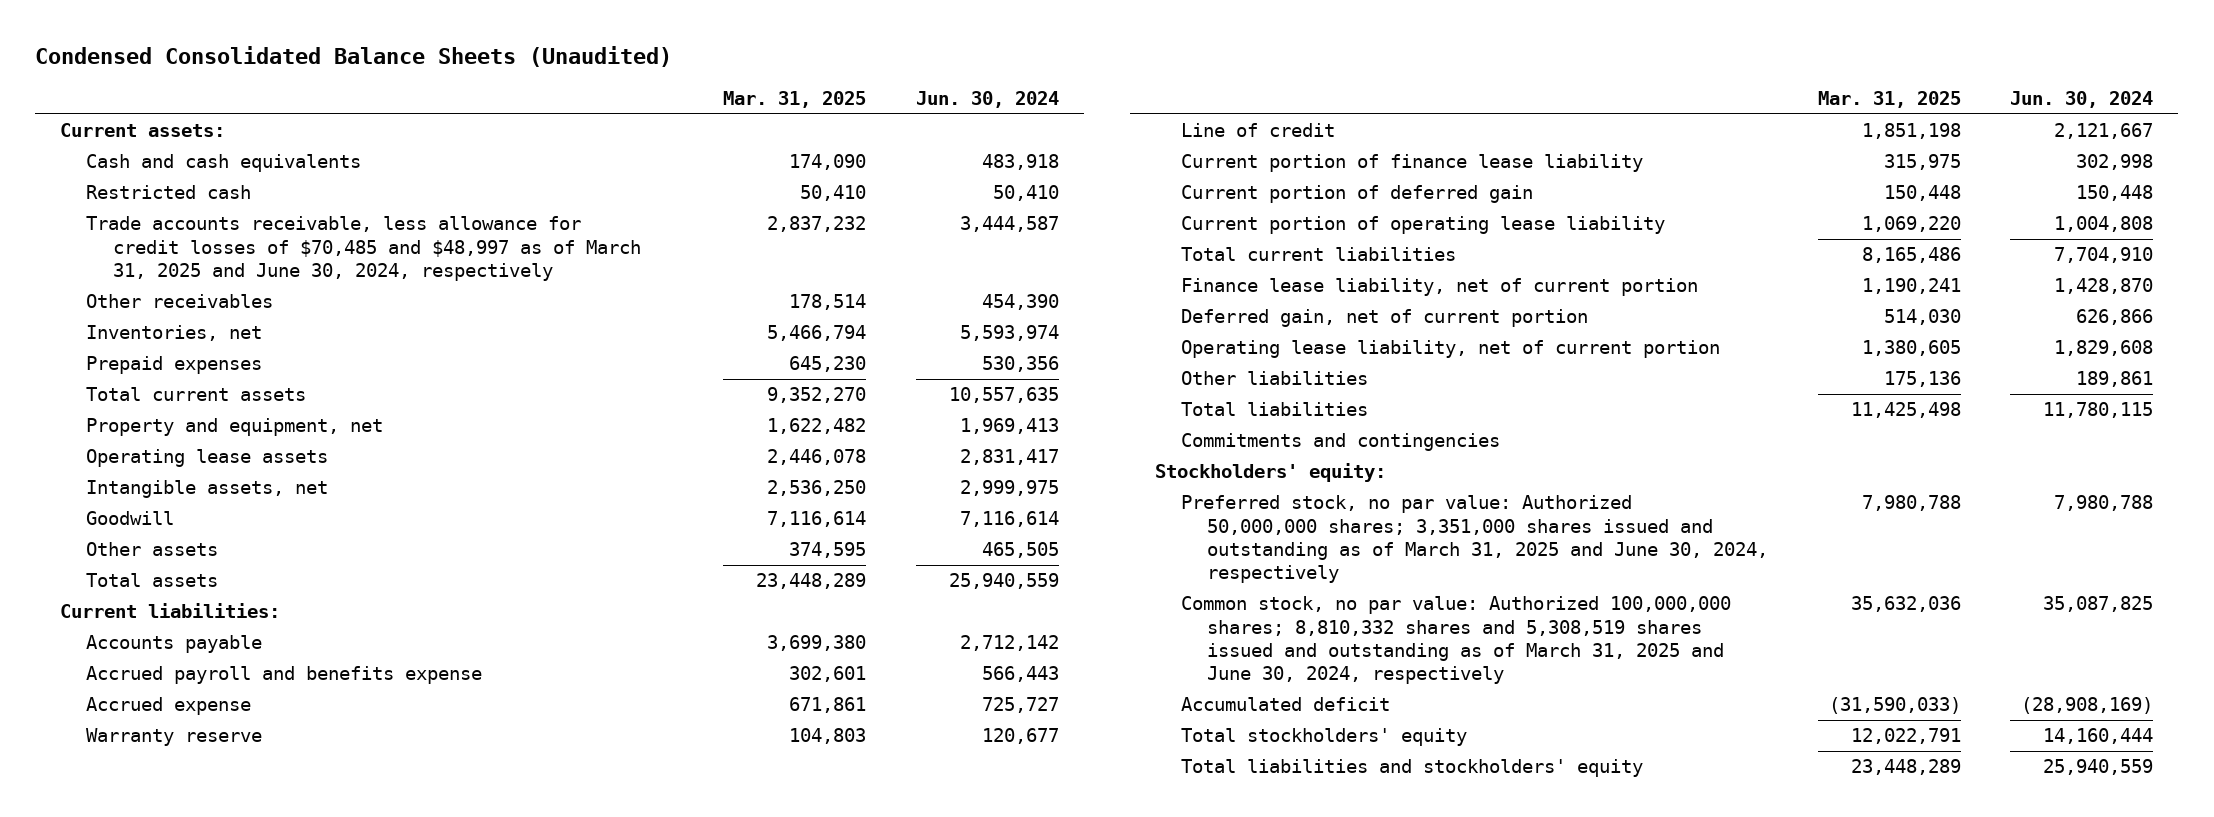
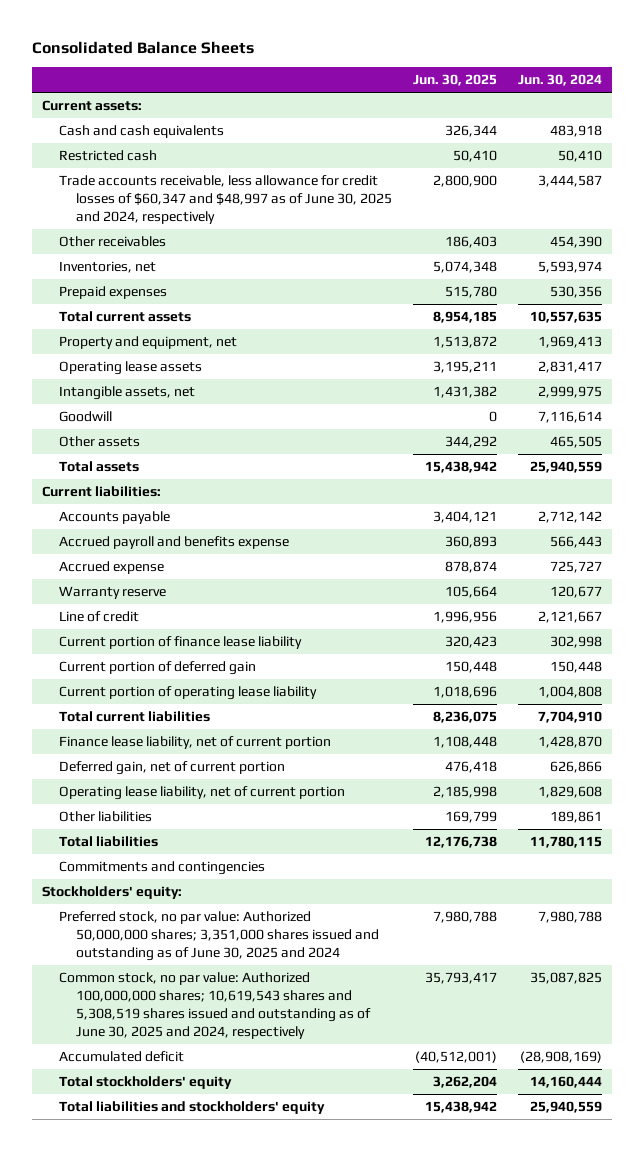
- Condensed Consolidated Balance Sheets (Unaudited)
+ Consolidated Balance Sheets
- | Mar. 31, 2025 | Jun. 30, 2024
+ | Jun. 30, 2025 | Jun. 30, 2024
- Trade accounts receivable, less allowance for credit losses of $70,485 and $48,997 as of March 31, 2025 and June 30, 2024, respectively | 2,837,232 | 3,444,587
+ Trade accounts receivable, less allowance for credit losses of $60,347 and $48,997 as of June 30, 2025 and 2024, respectively | 2,800,900 | 3,444,587
- Preferred stock, no par value: Authorized 50,000,000 shares; 3,351,000 shares issued and outstanding as of March 31, 2025 and June 30, 2024, respectively | 7,980,788 | 7,980,788
- Common stock, no par value: Authorized 100,000,000 shares; 8,810,332 shares and 5,308,519 shares issued and outstanding as of March 31, 2025 and June 30, 2024, respectively | 35,632,036 | 35,087,825
+ Preferred stock, no par value: Authorized 50,000,000 shares; 3,351,000 shares issued and outstanding as of June 30, 2025 and 2024 | 7,980,788 | 7,980,788
+ Common stock, no par value: Authorized 100,000,000 shares; 10,619,543 shares and 5,308,519 shares issued and outstanding as of June 30, 2025 and 2024, respectively | 35,793,417 | 35,087,825

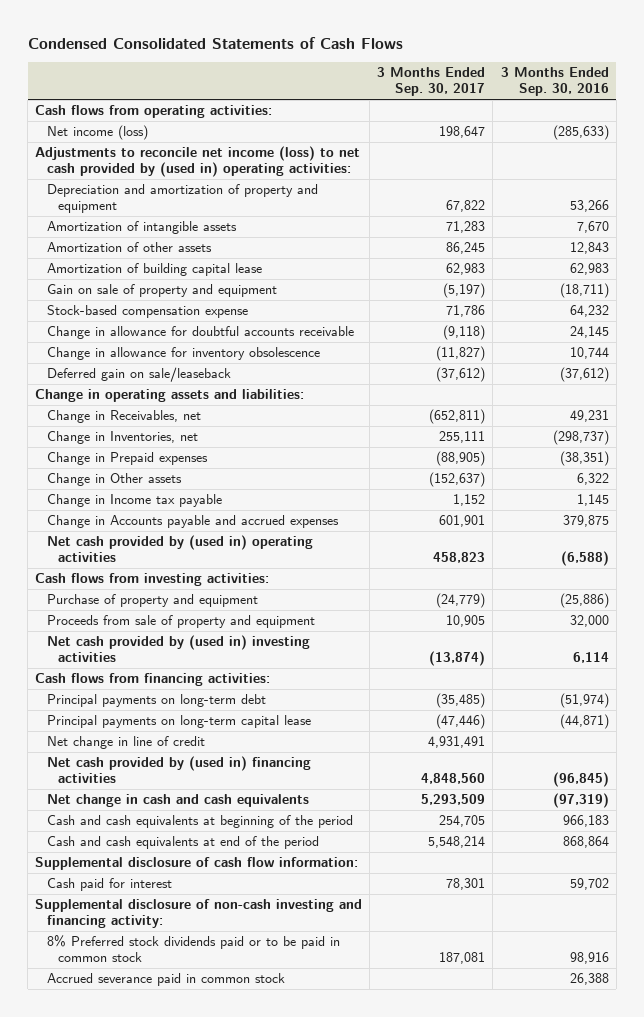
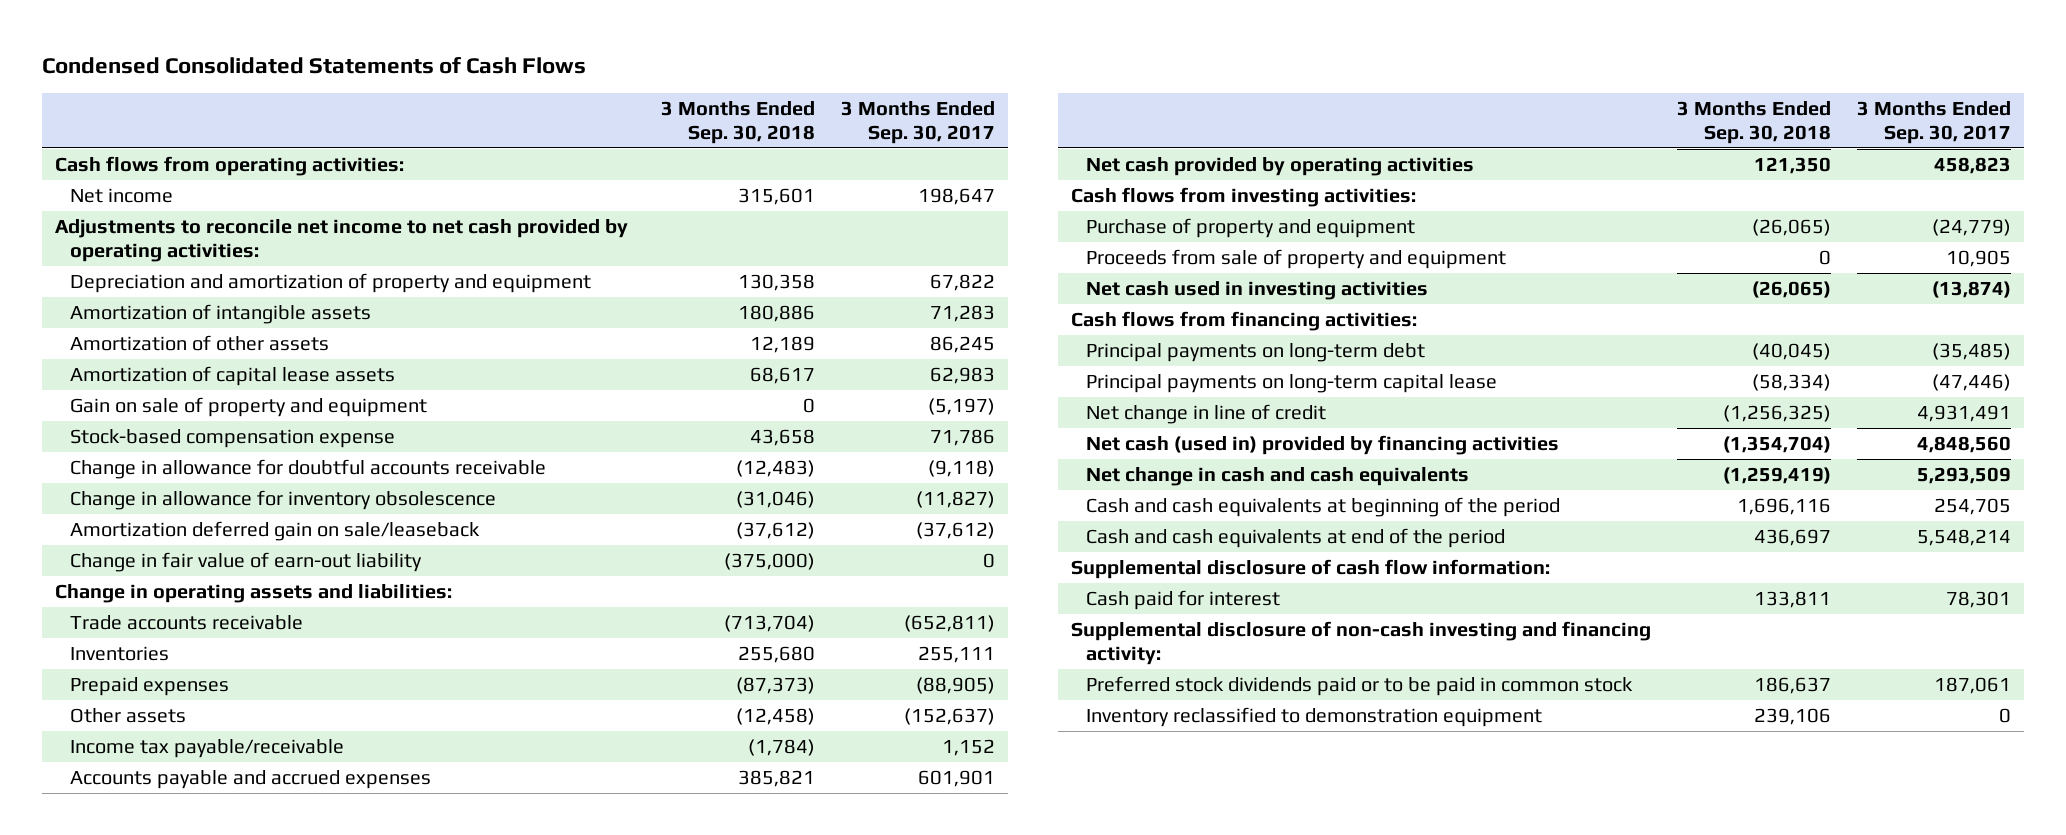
- | 3 Months Ended Sep. 30, 2017 | 3 Months Ended Sep. 30, 2016
+ | 3 Months Ended Sep. 30, 2018 | 3 Months Ended Sep. 30, 2017
- Net income (loss) | 198,647 | (285,633)
- Adjustments to reconcile net income (loss) to net cash provided by (used in) operating activities:
+ Net income | 315,601 | 198,647
+ Adjustments to reconcile net income to net cash provided by operating activities:
- Amortization of building capital lease | 62,983 | 62,983
+ Amortization of capital lease assets | 68,617 | 62,983
- Deferred gain on sale/leaseback | (37,612) | (37,612)
+ Amortization deferred gain on sale/leaseback | (37,612) | (37,612)
+ Change in fair value of earn-out liability | (375,000) | 0
- Change in Receivables, net | (652,811) | 49,231
- Change in Inventories, net | 255,111 | (298,737)
- Change in Prepaid expenses | (88,905) | (38,351)
- Change in Other assets | (152,637) | 6,322
- Change in Income tax payable | 1,152 | 1,145
- Change in Accounts payable and accrued expenses | 601,901 | 379,875
- Net cash provided by (used in) operating activities | 458,823 | (6,588)
+ Trade accounts receivable | (713,704) | (652,811)
+ Inventories | 255,680 | 255,111
+ Prepaid expenses | (87,373) | (88,905)
+ Other assets | (12,458) | (152,637)
+ Income tax payable/receivable | (1,784) | 1,152
+ Accounts payable and accrued expenses | 385,821 | 601,901
+ Net cash provided by operating activities | 121,350 | 458,823
- Net cash provided by (used in) investing activities | (13,874) | 6,114
+ Net cash used in investing activities | (26,065) | (13,874)
- Net cash provided by (used in) financing activities | 4,848,560 | (96,845)
+ Net cash (used in) provided by financing activities | (1,354,704) | 4,848,560
- 8% Preferred stock dividends paid or to be paid in common stock | 187,081 | 98,916
- Accrued severance paid in common stock | | 26,388
+ Preferred stock dividends paid or to be paid in common stock | 186,637 | 187,061
+ Inventory reclassified to demonstration equipment | 239,106 | 0

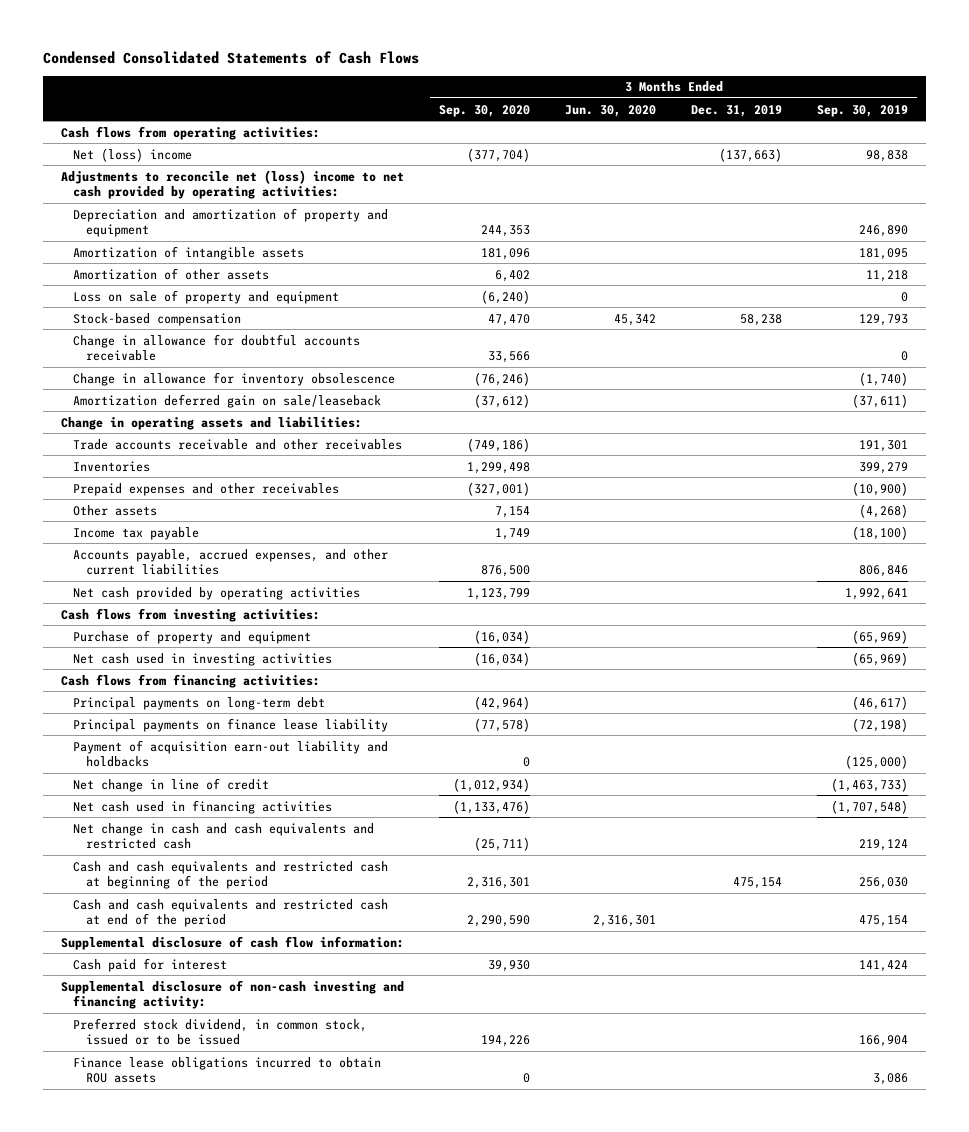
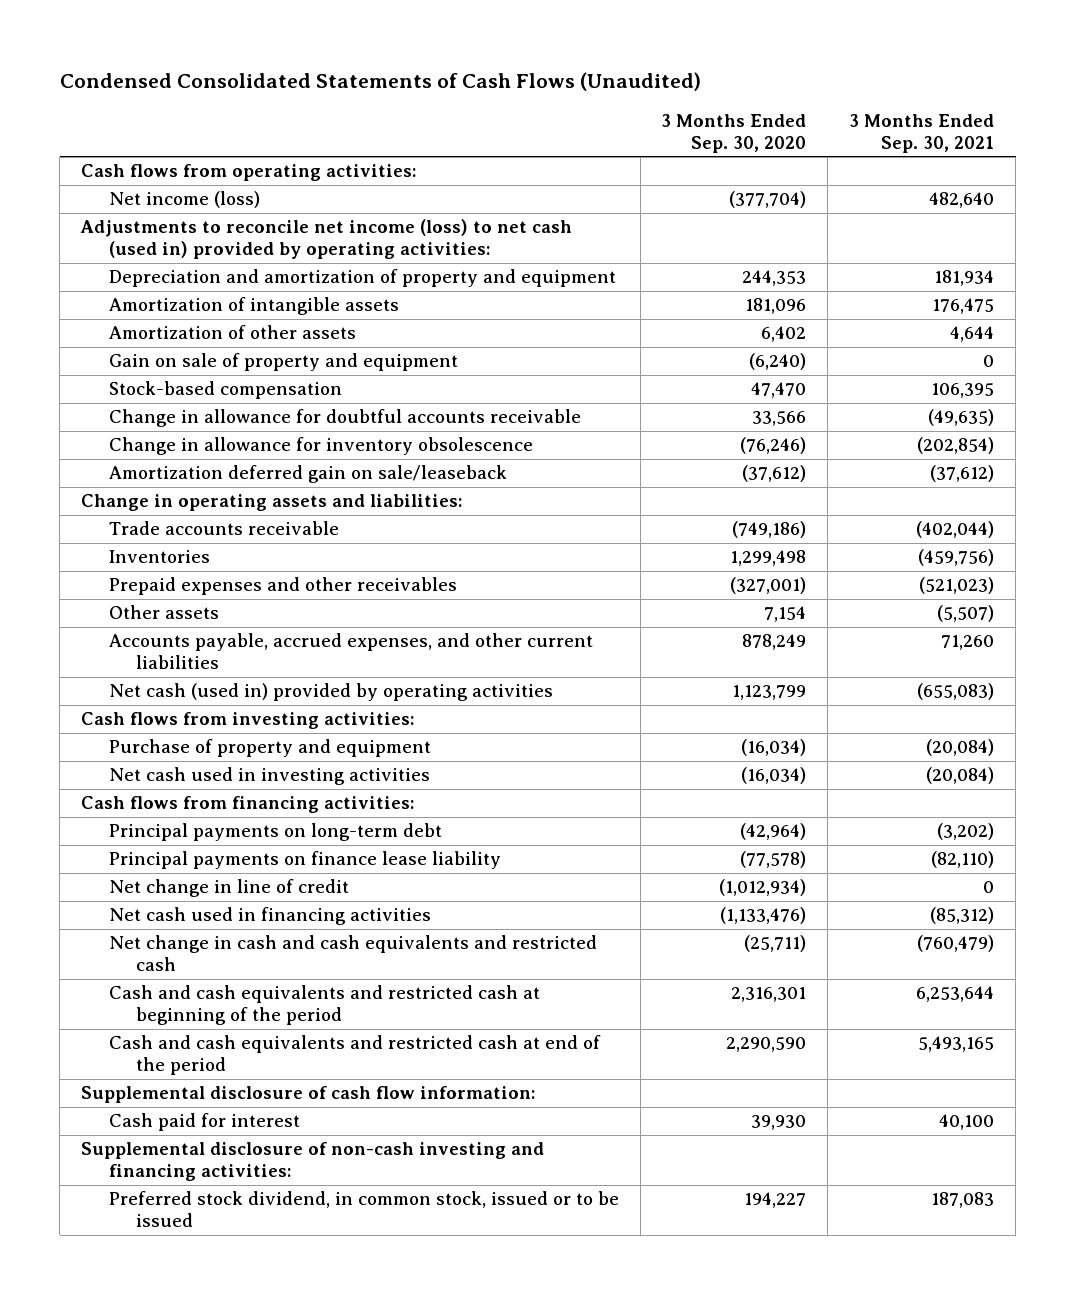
- Condensed Consolidated Statements of Cash Flows
+ Condensed Consolidated Statements of Cash Flows (Unaudited)
- | 3 Months Ended Sep. 30, 2020 | 3 Months Ended Jun. 30, 2020 | 3 Months Ended Dec. 31, 2019 | 3 Months Ended Sep. 30, 2019
+ | 3 Months Ended Sep. 30, 2020 | 3 Months Ended Sep. 30, 2021
- Net (loss) income | (377,704) | | (137,663) | 98,838
- Adjustments to reconcile net (loss) income to net cash provided by operating activities:
+ Net income (loss) | (377,704) | 482,640
+ Adjustments to reconcile net income (loss) to net cash (used in) provided by operating activities:
- Loss on sale of property and equipment | (6,240) | | | 0
+ Gain on sale of property and equipment | (6,240) | 0
- Trade accounts receivable and other receivables | (749,186) | | | 191,301
+ Trade accounts receivable | (749,186) | (402,044)
- Income tax payable | 1,749 | | | (18,100)
- Accounts payable, accrued expenses, and other current liabilities | 876,500 | | | 806,846
- Net cash provided by operating activities | 1,123,799 | | | 1,992,641
+ Accounts payable, accrued expenses, and other current liabilities | 878,249 | 71,260
+ Net cash (used in) provided by operating activities | 1,123,799 | (655,083)
- Payment of acquisition earn-out liability and holdbacks | 0 | | | (125,000)
- Supplemental disclosure of non-cash investing and financing activity:
- Preferred stock dividend, in common stock, issued or to be issued | 194,226 | | | 166,904
- Finance lease obligations incurred to obtain ROU assets | 0 | | | 3,086
+ Supplemental disclosure of non-cash investing and financing activities:
+ Preferred stock dividend, in common stock, issued or to be issued | 194,227 | 187,083

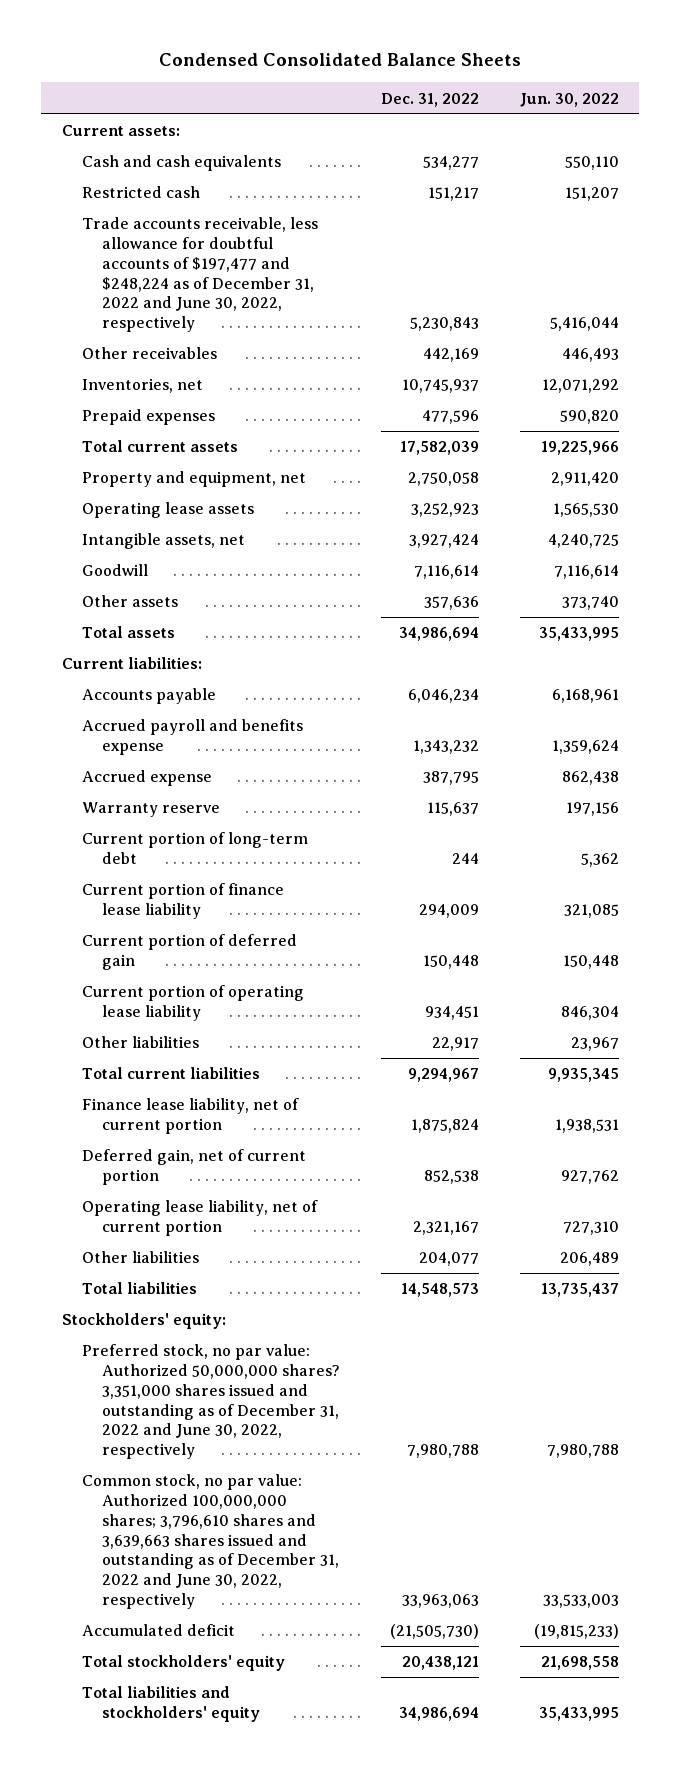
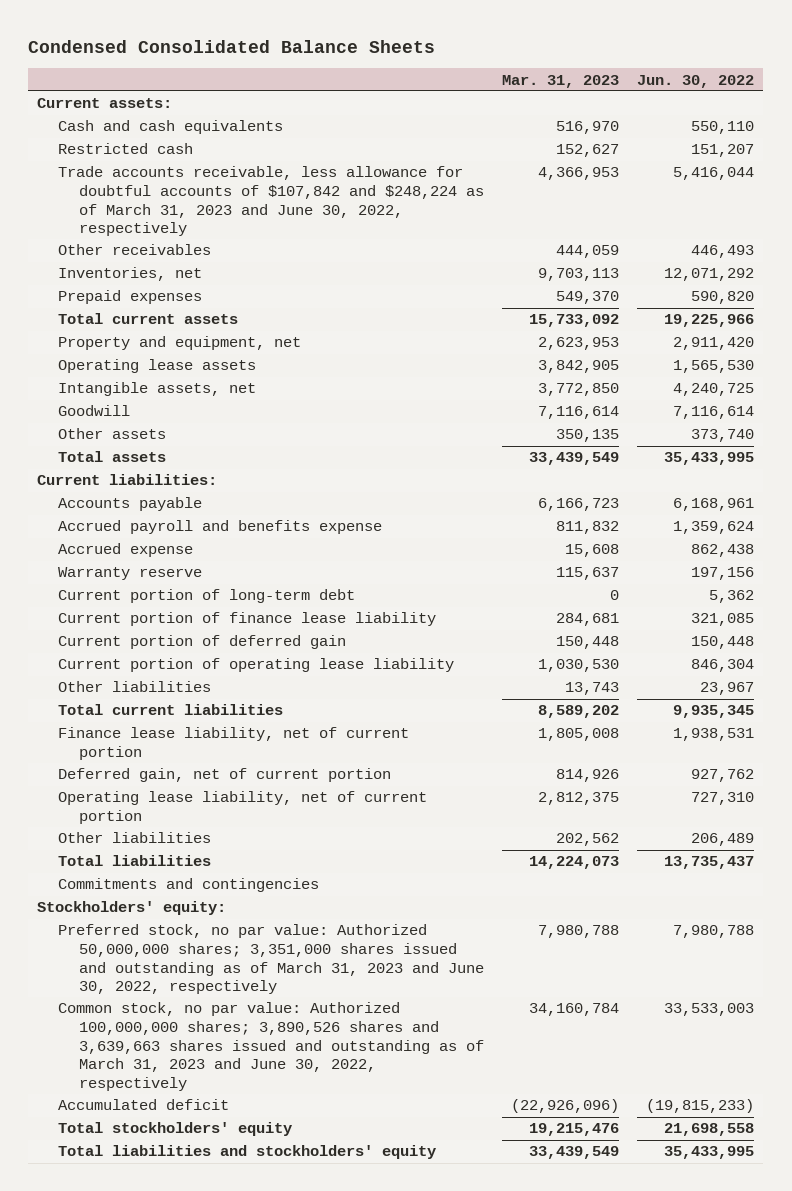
- | Dec. 31, 2022 | Jun. 30, 2022
+ | Mar. 31, 2023 | Jun. 30, 2022
- Trade accounts receivable, less allowance for doubtful accounts of $197,477 and $248,224 as of December 31, 2022 and June 30, 2022, respectively | 5,230,843 | 5,416,044
+ Trade accounts receivable, less allowance for doubtful accounts of $107,842 and $248,224 as of March 31, 2023 and June 30, 2022, respectively | 4,366,953 | 5,416,044
+ Commitments and contingencies
- Preferred stock, no par value: Authorized 50,000,000 shares? 3,351,000 shares issued and outstanding as of December 31, 2022 and June 30, 2022, respectively | 7,980,788 | 7,980,788
- Common stock, no par value: Authorized 100,000,000 shares; 3,796,610 shares and 3,639,663 shares issued and outstanding as of December 31, 2022 and June 30, 2022, respectively | 33,963,063 | 33,533,003
+ Preferred stock, no par value: Authorized 50,000,000 shares; 3,351,000 shares issued and outstanding as of March 31, 2023 and June 30, 2022, respectively | 7,980,788 | 7,980,788
+ Common stock, no par value: Authorized 100,000,000 shares; 3,890,526 shares and 3,639,663 shares issued and outstanding as of March 31, 2023 and June 30, 2022, respectively | 34,160,784 | 33,533,003

